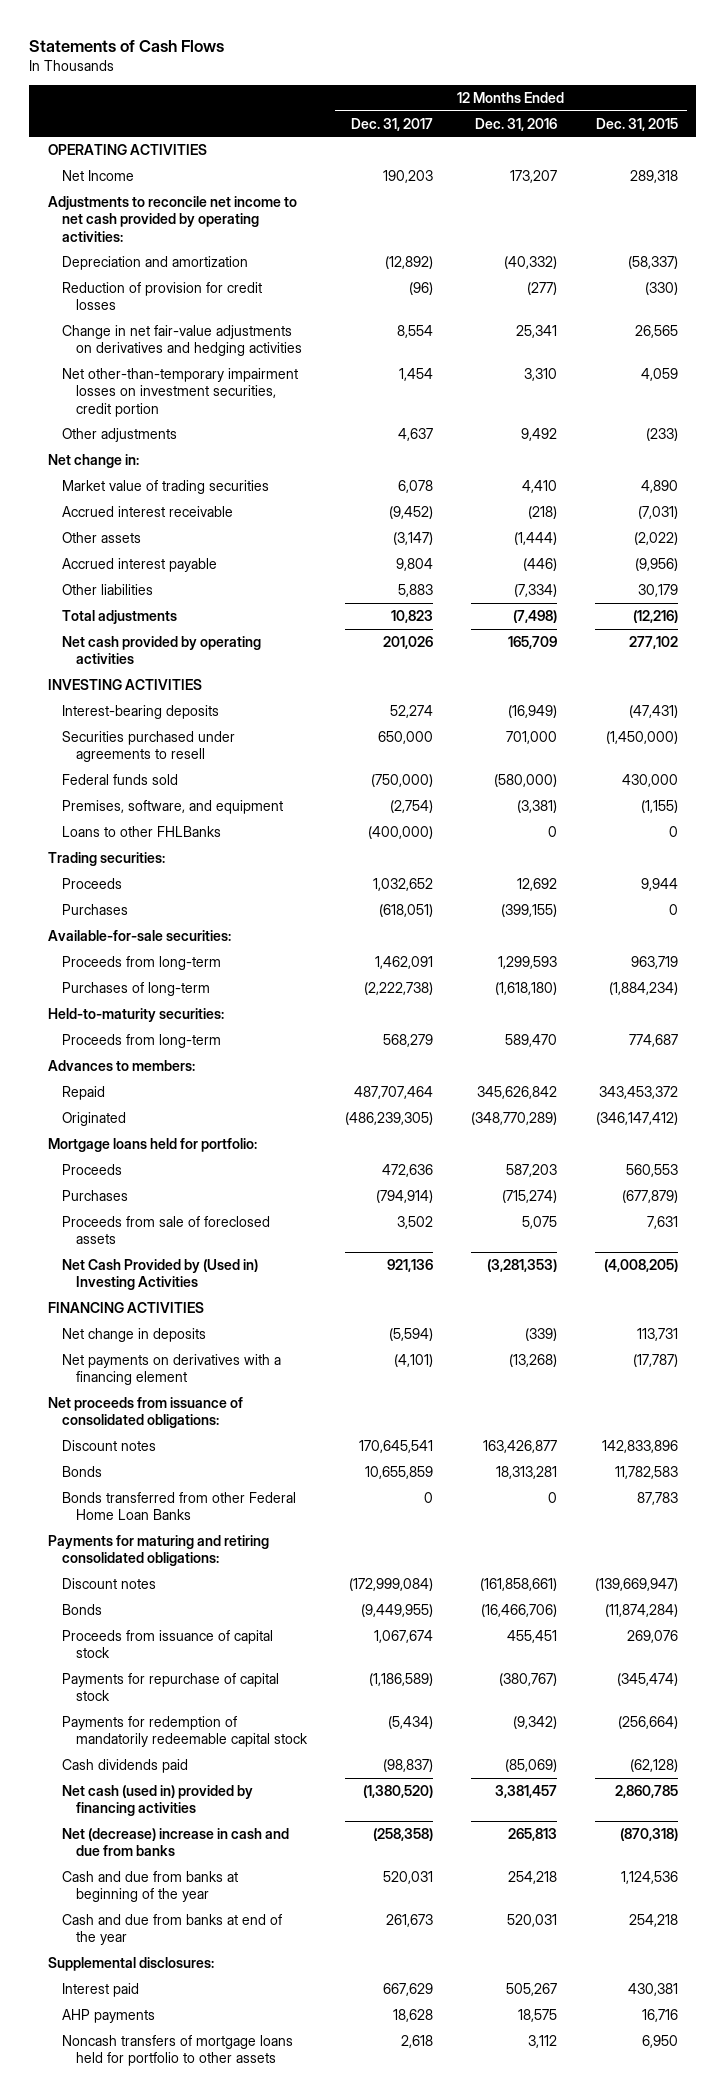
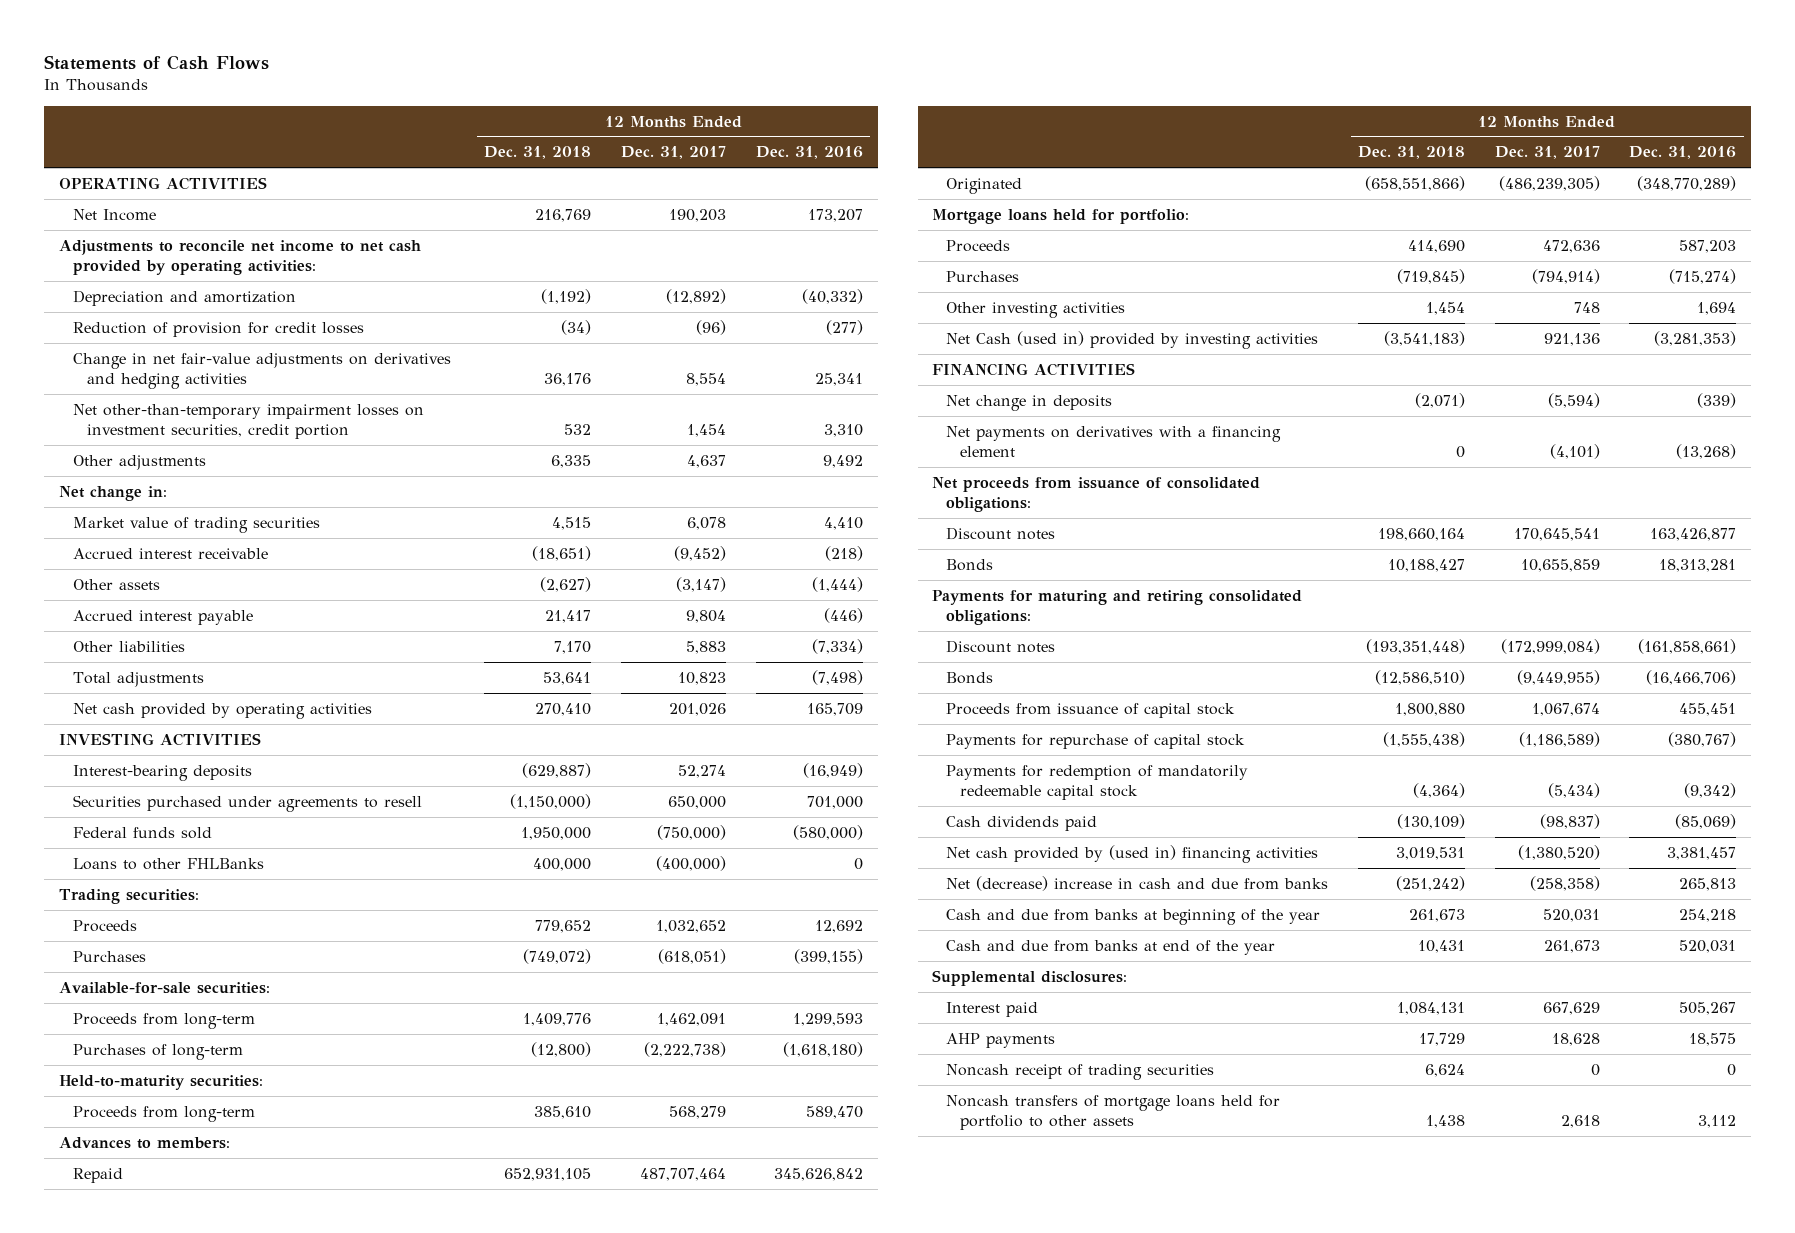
- | 12 Months Ended Dec. 31, 2017 | 12 Months Ended Dec. 31, 2016 | 12 Months Ended Dec. 31, 2015
+ | 12 Months Ended Dec. 31, 2018 | 12 Months Ended Dec. 31, 2017 | 12 Months Ended Dec. 31, 2016
- Premises, software, and equipment | (2,754) | (3,381) | (1,155)
- Proceeds from sale of foreclosed assets | 3,502 | 5,075 | 7,631
- Net Cash Provided by (Used in) Investing Activities | 921,136 | (3,281,353) | (4,008,205)
+ Other investing activities | 1,454 | 748 | 1,694
+ Net Cash (used in) provided by investing activities | (3,541,183) | 921,136 | (3,281,353)
- Bonds transferred from other Federal Home Loan Banks | 0 | 0 | 87,783
- Net cash (used in) provided by financing activities | (1,380,520) | 3,381,457 | 2,860,785
+ Net cash provided by (used in) financing activities | 3,019,531 | (1,380,520) | 3,381,457
+ Noncash receipt of trading securities | 6,624 | 0 | 0

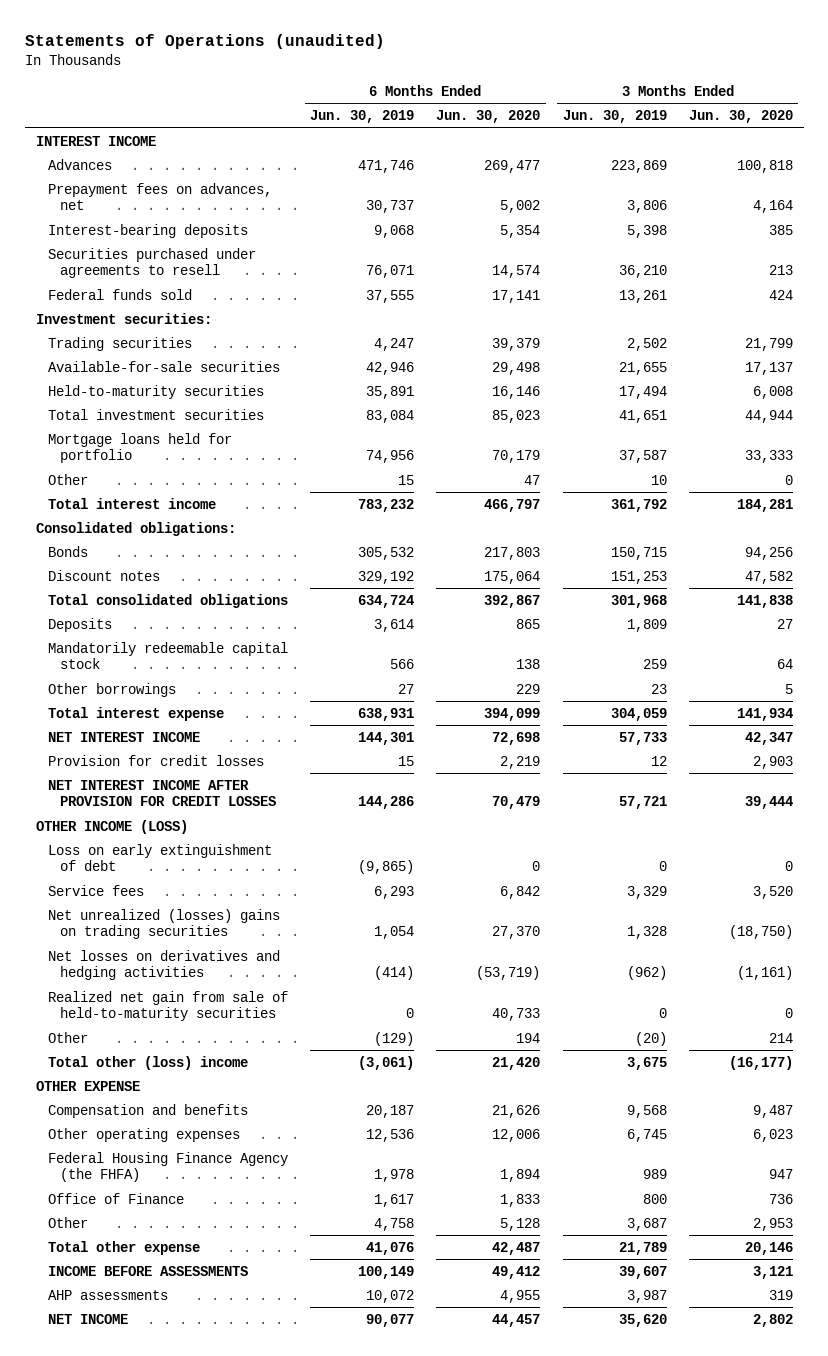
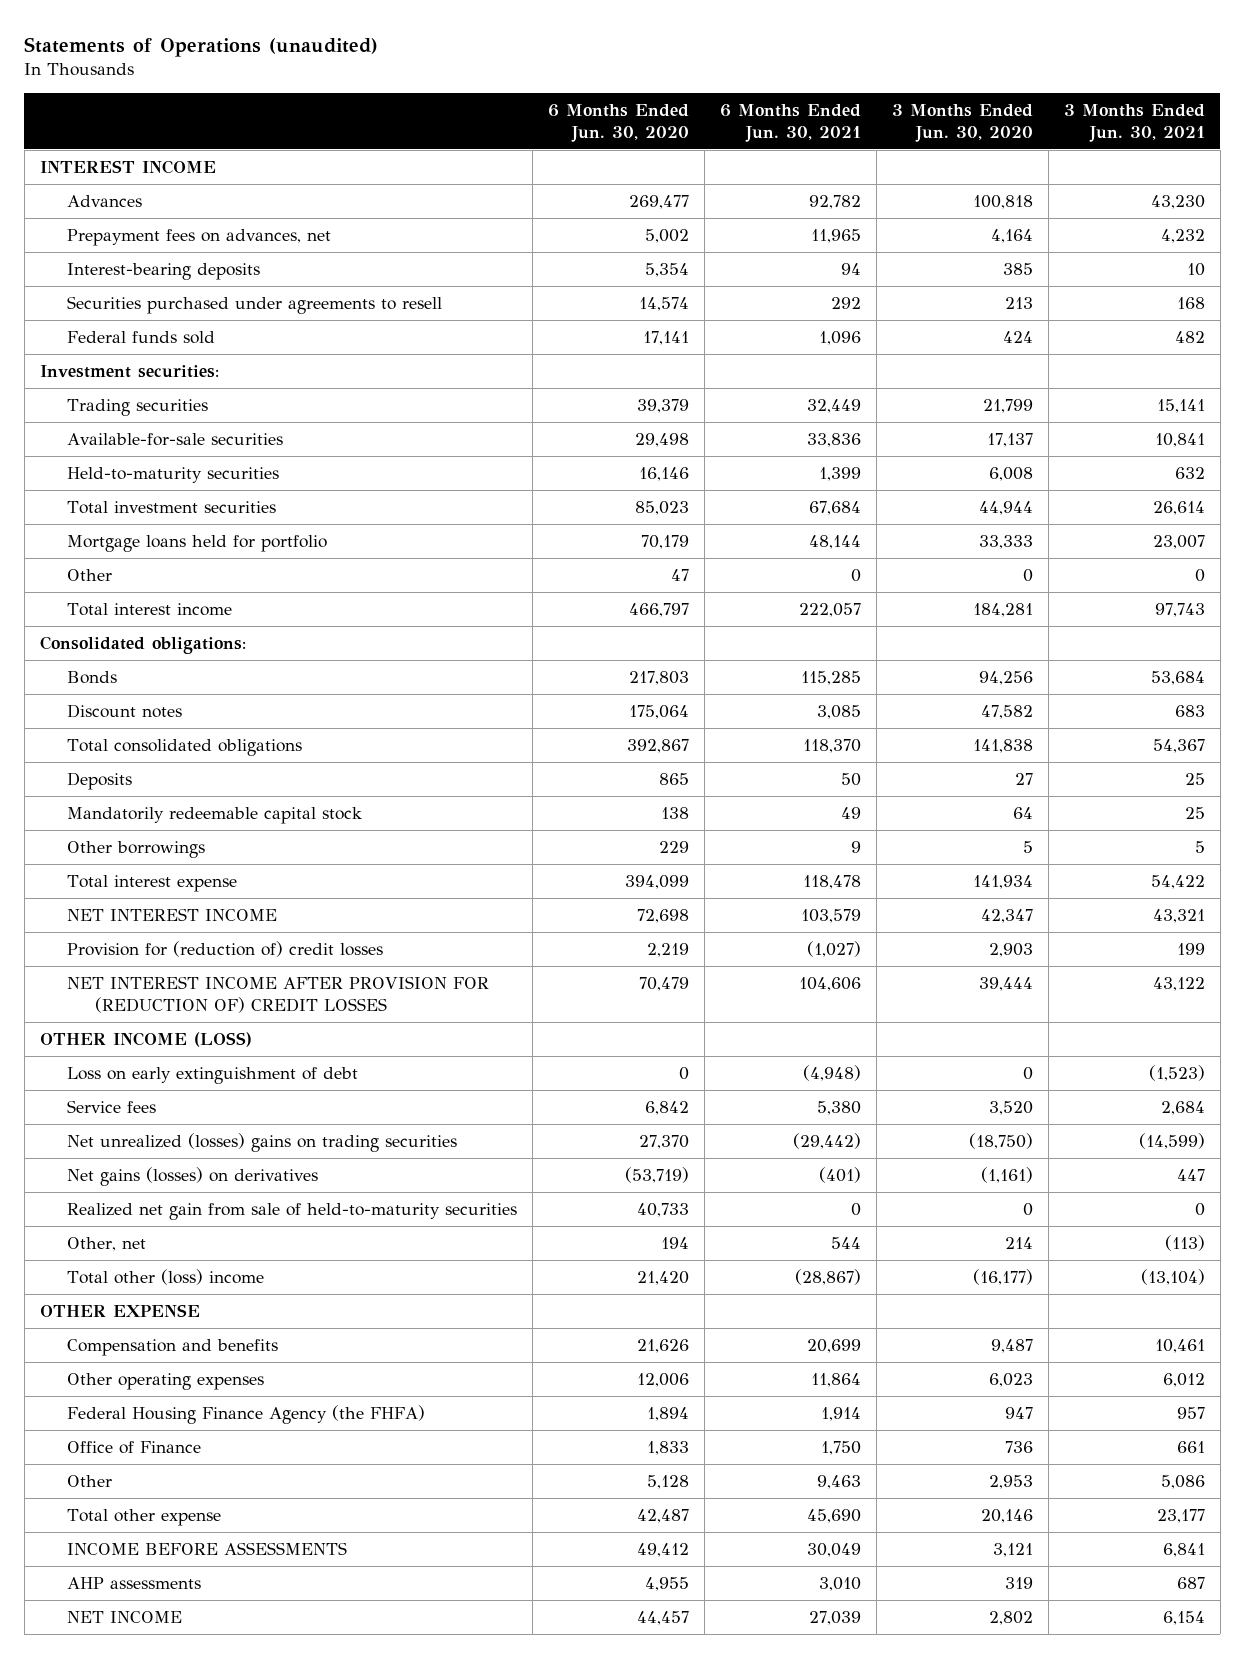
- | 6 Months Ended Jun. 30, 2019 | 6 Months Ended Jun. 30, 2020 | 3 Months Ended Jun. 30, 2019 | 3 Months Ended Jun. 30, 2020
+ | 6 Months Ended Jun. 30, 2020 | 6 Months Ended Jun. 30, 2021 | 3 Months Ended Jun. 30, 2020 | 3 Months Ended Jun. 30, 2021
- Provision for credit losses | 15 | 2,219 | 12 | 2,903
- NET INTEREST INCOME AFTER PROVISION FOR CREDIT LOSSES | 144,286 | 70,479 | 57,721 | 39,444
+ Provision for (reduction of) credit losses | 2,219 | (1,027) | 2,903 | 199
+ NET INTEREST INCOME AFTER PROVISION FOR (REDUCTION OF) CREDIT LOSSES | 70,479 | 104,606 | 39,444 | 43,122
- Net losses on derivatives and hedging activities | (414) | (53,719) | (962) | (1,161)
+ Net gains (losses) on derivatives | (53,719) | (401) | (1,161) | 447
- Other | (129) | 194 | (20) | 214
+ Other, net | 194 | 544 | 214 | (113)

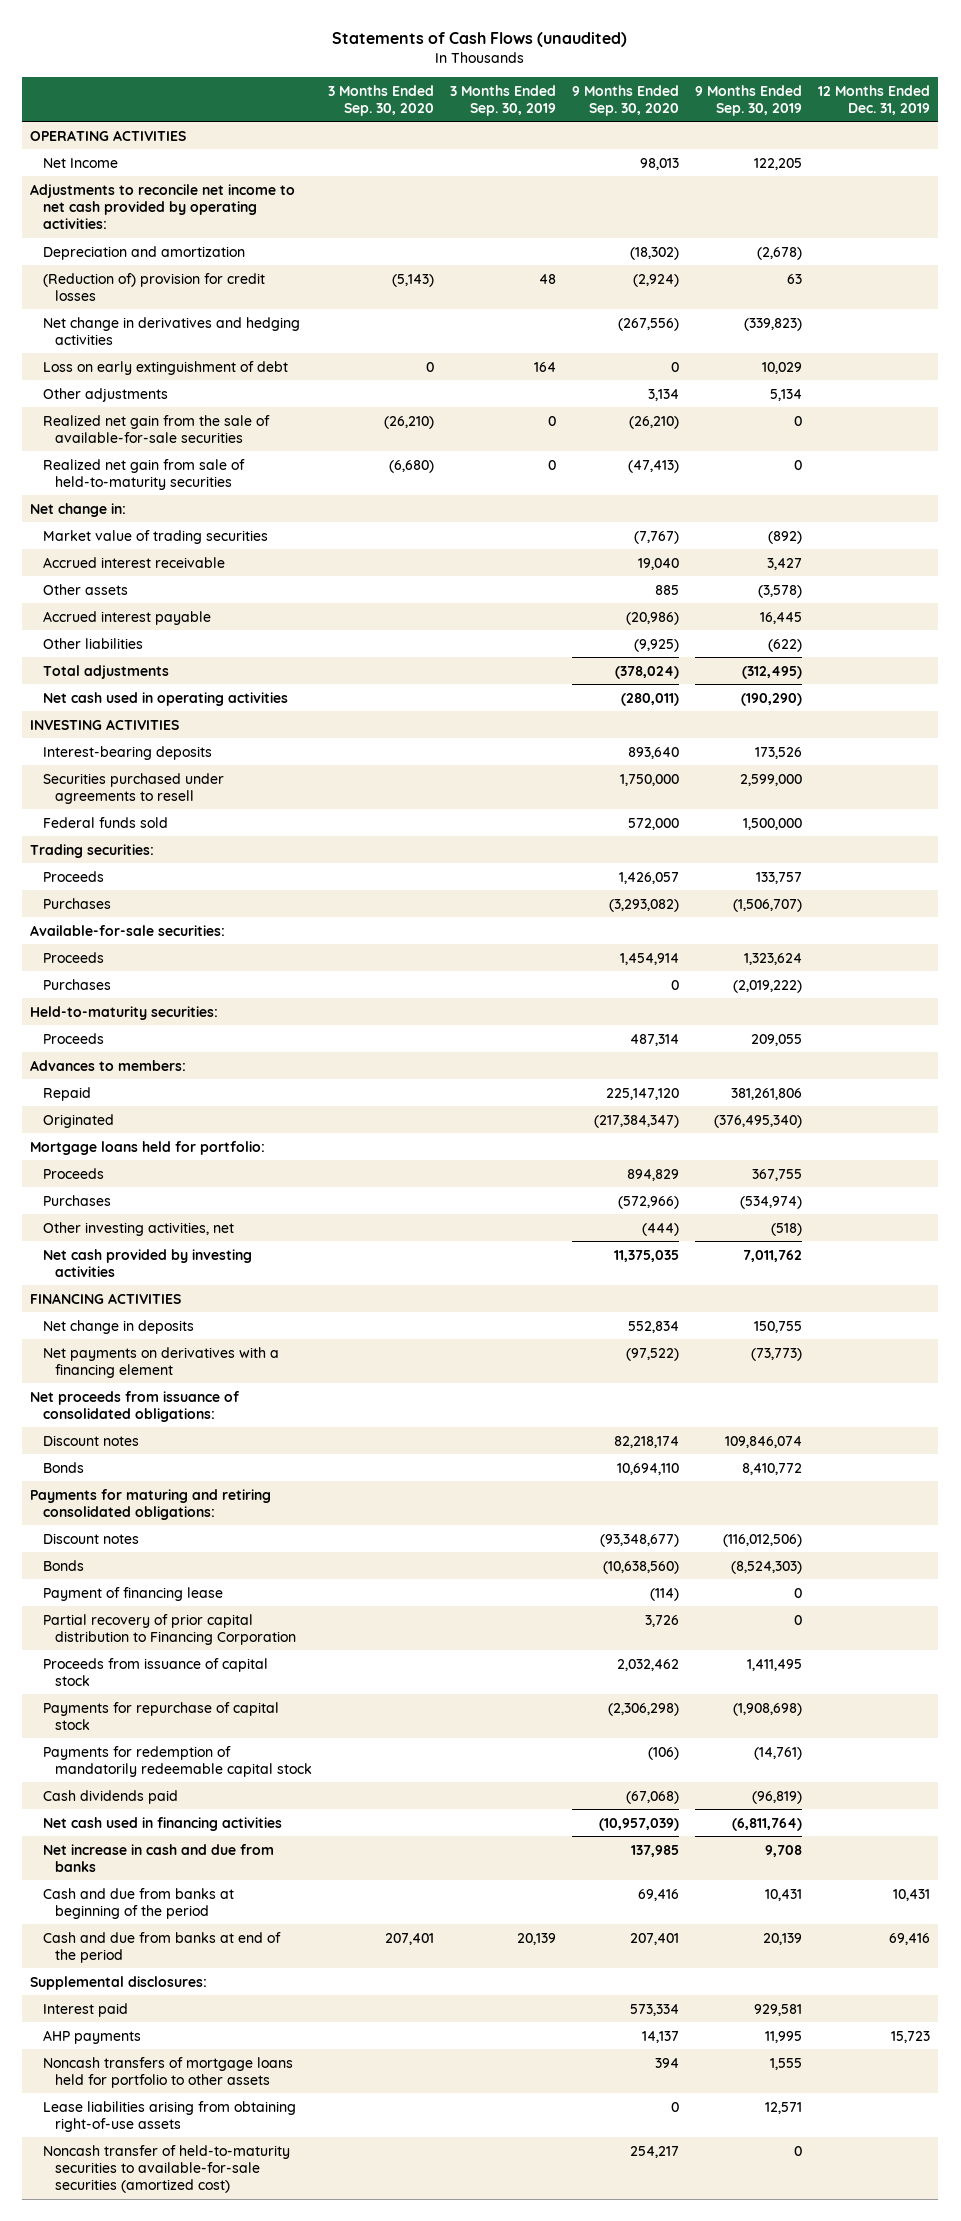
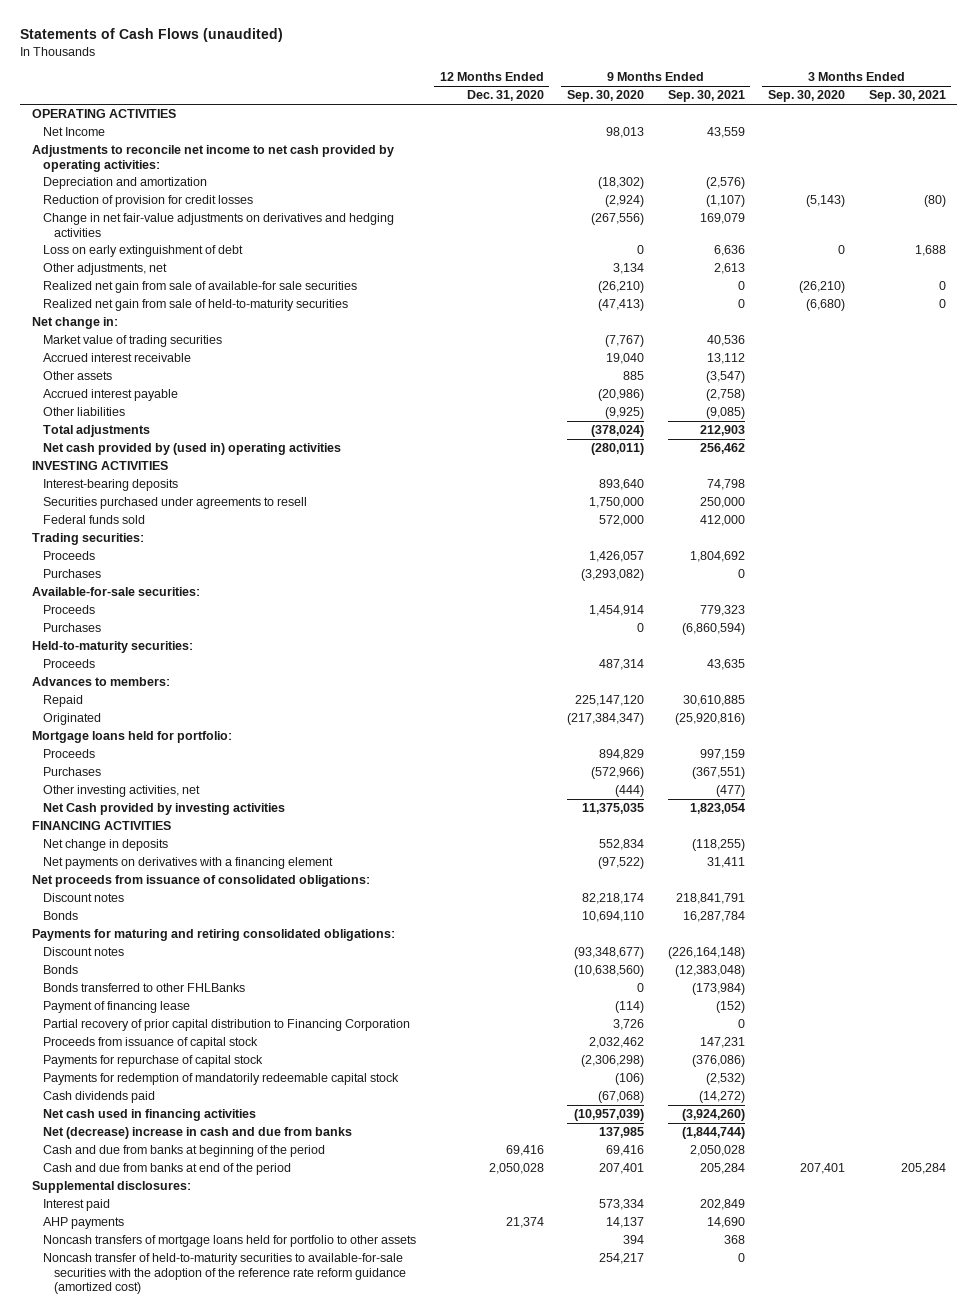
- | 3 Months Ended Sep. 30, 2020 | 3 Months Ended Sep. 30, 2019 | 9 Months Ended Sep. 30, 2020 | 9 Months Ended Sep. 30, 2019 | 12 Months Ended Dec. 31, 2019
+ | 12 Months Ended Dec. 31, 2020 | 9 Months Ended Sep. 30, 2020 | 9 Months Ended Sep. 30, 2021 | 3 Months Ended Sep. 30, 2020 | 3 Months Ended Sep. 30, 2021
- (Reduction of) provision for credit losses | (5,143) | 48 | (2,924) | 63 |
- Net change in derivatives and hedging activities | | | (267,556) | (339,823) |
+ Reduction of provision for credit losses | | (2,924) | (1,107) | (5,143) | (80)
+ Change in net fair-value adjustments on derivatives and hedging activities | | (267,556) | 169,079 | |
- Other adjustments | | | 3,134 | 5,134 |
- Realized net gain from the sale of available-for-sale securities | (26,210) | 0 | (26,210) | 0 |
+ Other adjustments, net | | 3,134 | 2,613 | |
+ Realized net gain from sale of available-for sale securities | | (26,210) | 0 | (26,210) | 0
- Net cash used in operating activities | | | (280,011) | (190,290) |
+ Net cash provided by (used in) operating activities | | (280,011) | 256,462 | |
- Net cash provided by investing activities | | | 11,375,035 | 7,011,762 |
+ Net Cash provided by investing activities | | 11,375,035 | 1,823,054 | |
+ Bonds transferred to other FHLBanks | | 0 | (173,984) | |
- Net increase in cash and due from banks | | | 137,985 | 9,708 |
+ Net (decrease) increase in cash and due from banks | | 137,985 | (1,844,744) | |
- Lease liabilities arising from obtaining right-of-use assets | | | 0 | 12,571 |
- Noncash transfer of held-to-maturity securities to available-for-sale securities (amortized cost) | | | 254,217 | 0 |
+ Noncash transfer of held-to-maturity securities to available-for-sale securities with the adoption of the reference rate reform guidance (amortized cost) | | 254,217 | 0 | |

